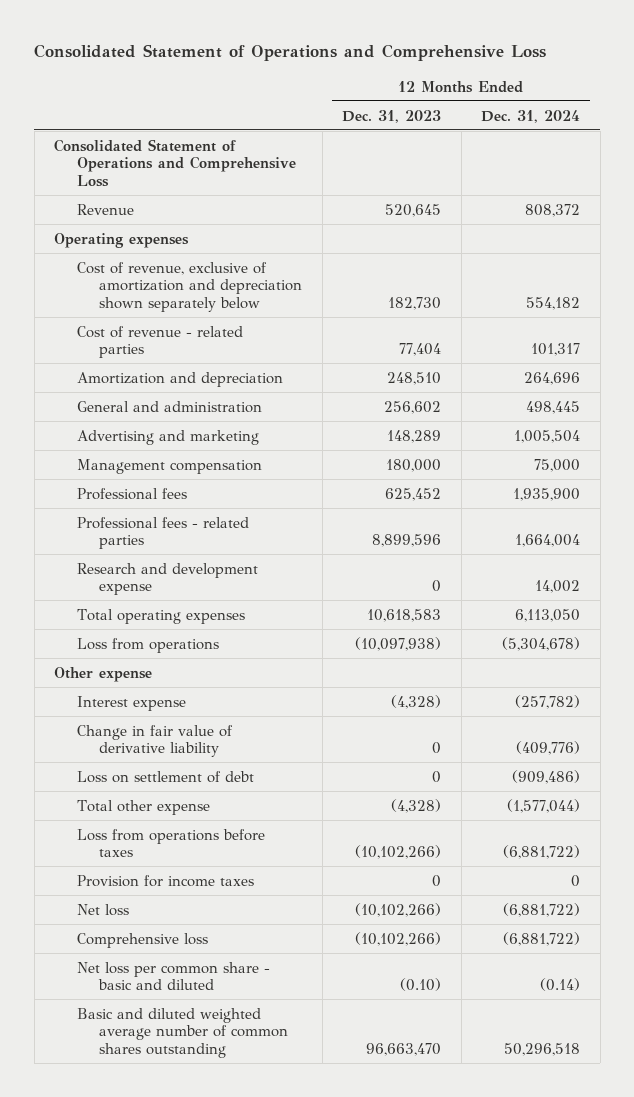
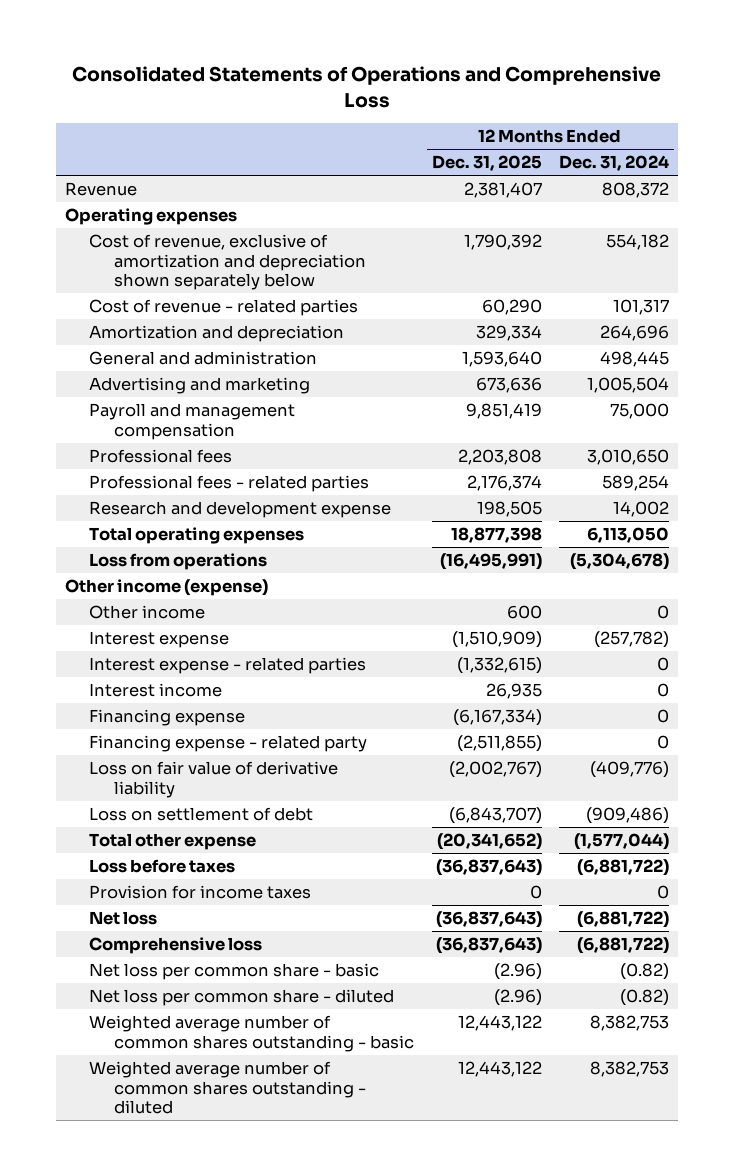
- Consolidated Statement of Operations and Comprehensive Loss
+ Consolidated Statements of Operations and Comprehensive Loss
- | 12 Months Ended Dec. 31, 2023 | 12 Months Ended Dec. 31, 2024
+ | 12 Months Ended Dec. 31, 2025 | 12 Months Ended Dec. 31, 2024
- Consolidated Statement of Operations and Comprehensive Loss
- Management compensation | 180,000 | 75,000
- Professional fees | 625,452 | 1,935,900
- Professional fees - related parties | 8,899,596 | 1,664,004
+ Payroll and management compensation | 9,851,419 | 75,000
+ Professional fees | 2,203,808 | 3,010,650
+ Professional fees - related parties | 2,176,374 | 589,254
- Other expense
+ Other income (expense)
+ Other income | 600 | 0
- Change in fair value of derivative liability | 0 | (409,776)
+ Interest expense - related parties | (1,332,615) | 0
+ Interest income | 26,935 | 0
+ Financing expense | (6,167,334) | 0
+ Financing expense - related party | (2,511,855) | 0
+ Loss on fair value of derivative liability | (2,002,767) | (409,776)
- Loss from operations before taxes | (10,102,266) | (6,881,722)
+ Loss before taxes | (36,837,643) | (6,881,722)
- Net loss per common share - basic and diluted | (0.10) | (0.14)
- Basic and diluted weighted average number of common shares outstanding | 96,663,470 | 50,296,518
+ Net loss per common share - basic | (2.96) | (0.82)
+ Net loss per common share - diluted | (2.96) | (0.82)
+ Weighted average number of common shares outstanding - basic | 12,443,122 | 8,382,753
+ Weighted average number of common shares outstanding - diluted | 12,443,122 | 8,382,753

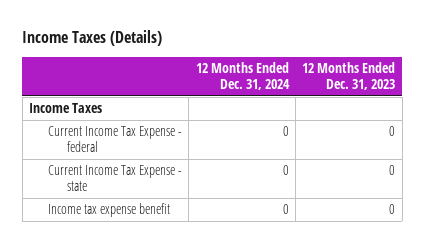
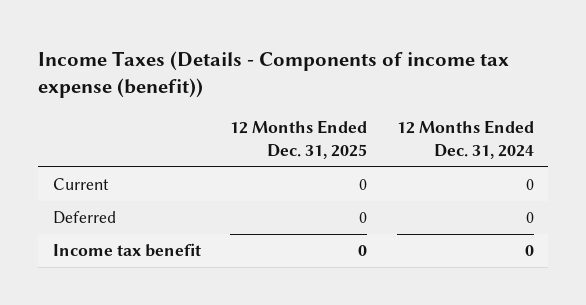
- Income Taxes (Details)
+ Income Taxes (Details - Components of income tax expense (benefit))
- | 12 Months Ended Dec. 31, 2024 | 12 Months Ended Dec. 31, 2023
+ | 12 Months Ended Dec. 31, 2025 | 12 Months Ended Dec. 31, 2024
- Income Taxes
- Current Income Tax Expense - federal | 0 | 0
- Current Income Tax Expense - state | 0 | 0
- Income tax expense benefit | 0 | 0
+ Current | 0 | 0
+ Deferred | 0 | 0
+ Income tax benefit | 0 | 0

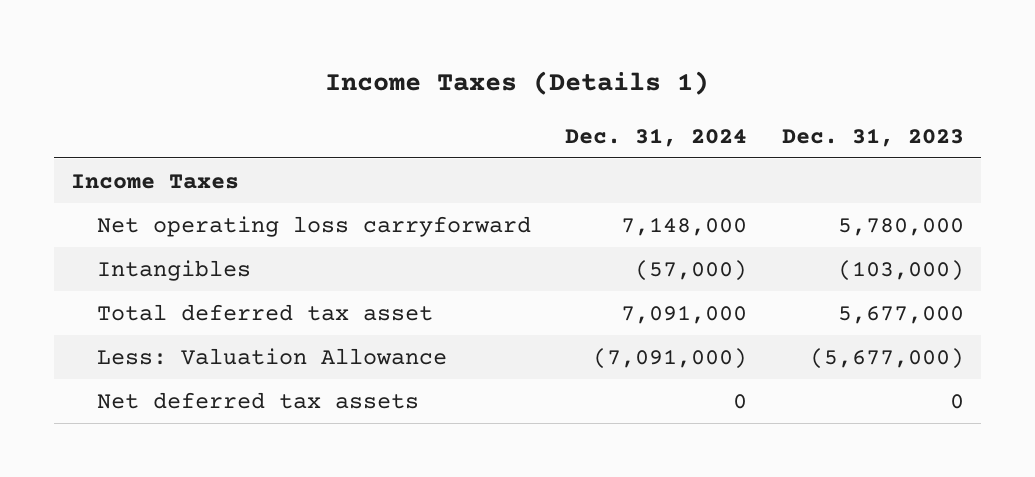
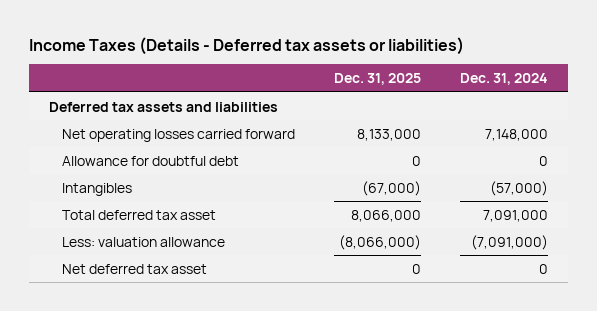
- Income Taxes (Details 1)
+ Income Taxes (Details - Deferred tax assets or liabilities)
- | Dec. 31, 2024 | Dec. 31, 2023
+ | Dec. 31, 2025 | Dec. 31, 2024
- Income Taxes
- Net operating loss carryforward | 7,148,000 | 5,780,000
+ Deferred tax assets and liabilities
+ Net operating losses carried forward | 8,133,000 | 7,148,000
+ Allowance for doubtful debt | 0 | 0
- Less: Valuation Allowance | (7,091,000) | (5,677,000)
- Net deferred tax assets | 0 | 0
+ Less: valuation allowance | (8,066,000) | (7,091,000)
+ Net deferred tax asset | 0 | 0

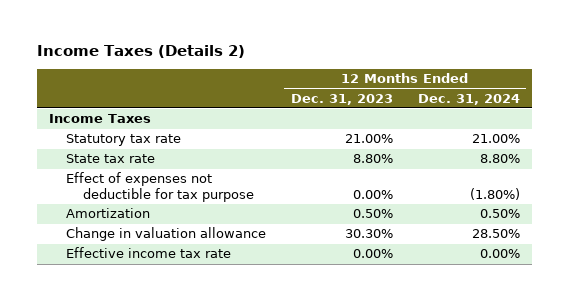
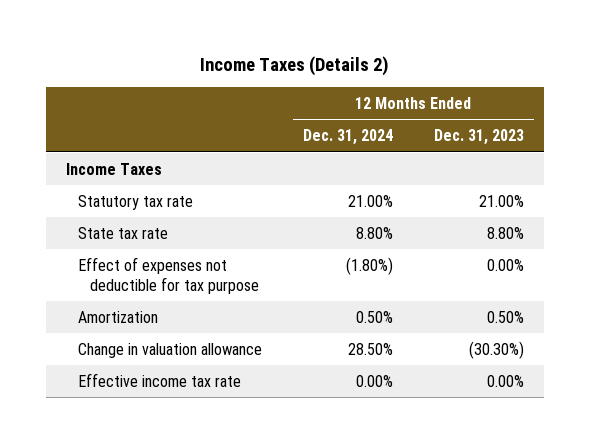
- | 12 Months Ended Dec. 31, 2023 | 12 Months Ended Dec. 31, 2024
+ | 12 Months Ended Dec. 31, 2024 | 12 Months Ended Dec. 31, 2023
- Change in valuation allowance | 30.30% | 28.50%
+ Change in valuation allowance | 28.50% | (30.30%)

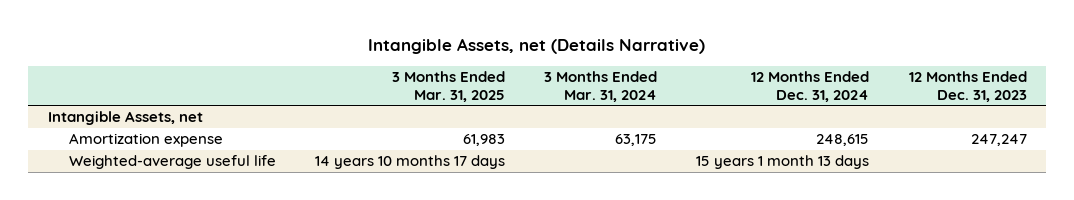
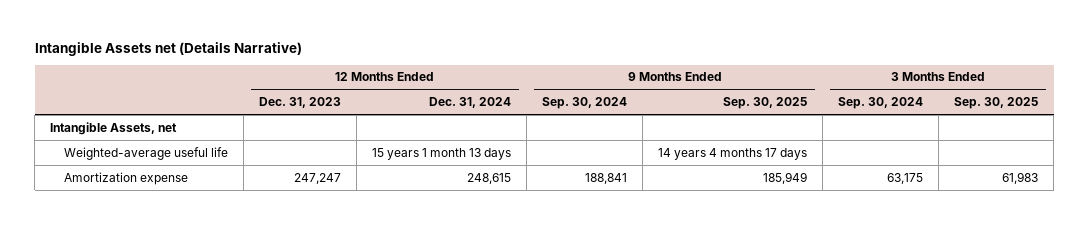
- Intangible Assets, net (Details Narrative)
+ Intangible Assets net (Details Narrative)
- | 3 Months Ended Mar. 31, 2025 | 3 Months Ended Mar. 31, 2024 | 12 Months Ended Dec. 31, 2024 | 12 Months Ended Dec. 31, 2023
+ | 12 Months Ended Dec. 31, 2023 | 12 Months Ended Dec. 31, 2024 | 9 Months Ended Sep. 30, 2024 | 9 Months Ended Sep. 30, 2025 | 3 Months Ended Sep. 30, 2024 | 3 Months Ended Sep. 30, 2025
moved down: Amortization expense | 247,247 | 248,615 | 188,841 | 185,949 | 63,175 | 61,983

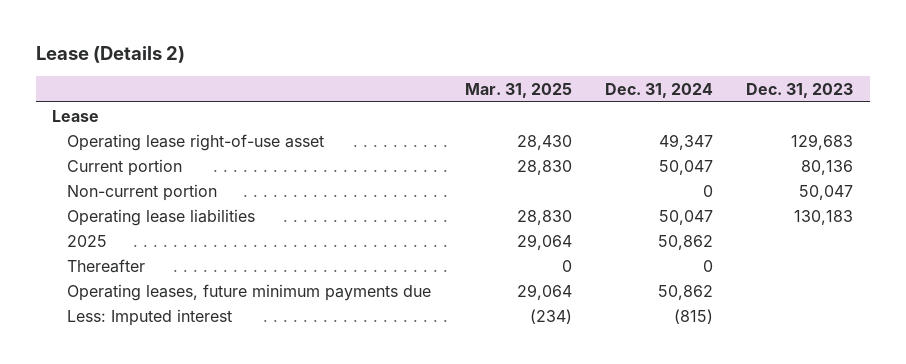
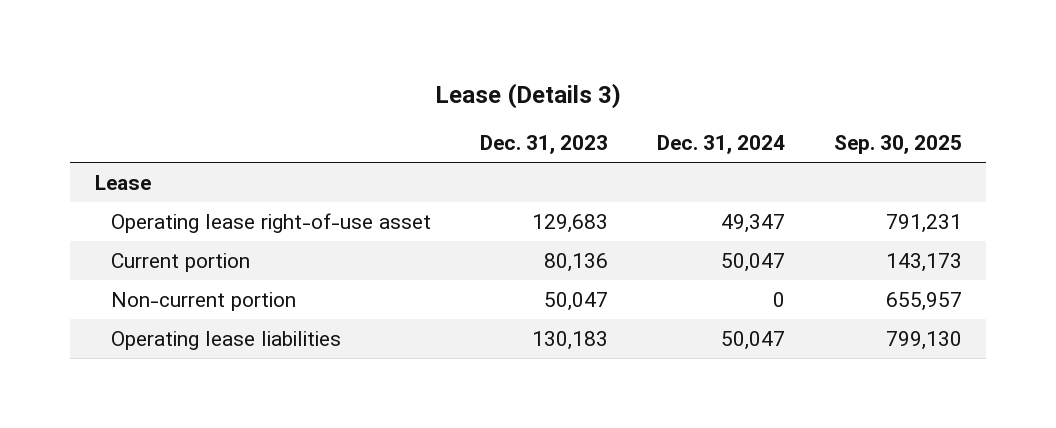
- Lease (Details 2)
+ Lease (Details 3)
- | Mar. 31, 2025 | Dec. 31, 2024 | Dec. 31, 2023
+ | Dec. 31, 2023 | Dec. 31, 2024 | Sep. 30, 2025
- 2025 | 29,064 | 50,862 |
- Thereafter | 0 | 0 |
- Operating leases, future minimum payments due | 29,064 | 50,862 |
- Less: Imputed interest | (234) | (815) |

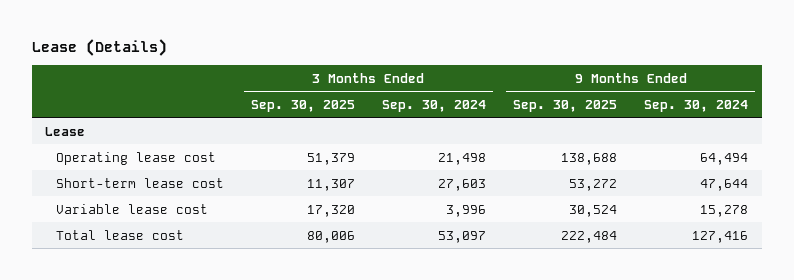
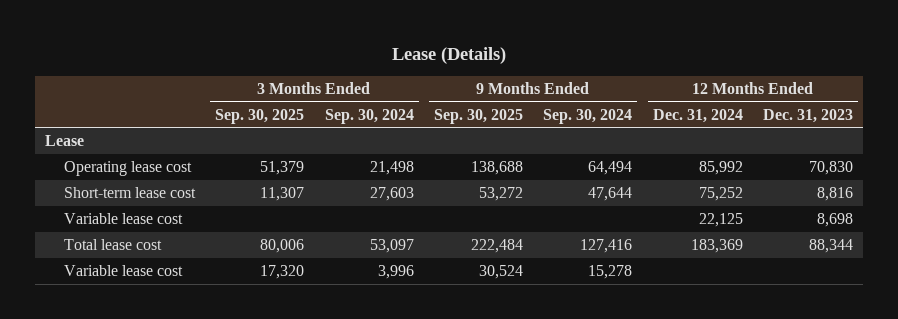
- | 3 Months Ended Sep. 30, 2025 | 3 Months Ended Sep. 30, 2024 | 9 Months Ended Sep. 30, 2025 | 9 Months Ended Sep. 30, 2024
+ | 3 Months Ended Sep. 30, 2025 | 3 Months Ended Sep. 30, 2024 | 9 Months Ended Sep. 30, 2025 | 9 Months Ended Sep. 30, 2024 | 12 Months Ended Dec. 31, 2024 | 12 Months Ended Dec. 31, 2023
+ Variable lease cost | | | | | 22,125 | 8,698
moved down: Variable lease cost | 17,320 | 3,996 | 30,524 | 15,278 | |

